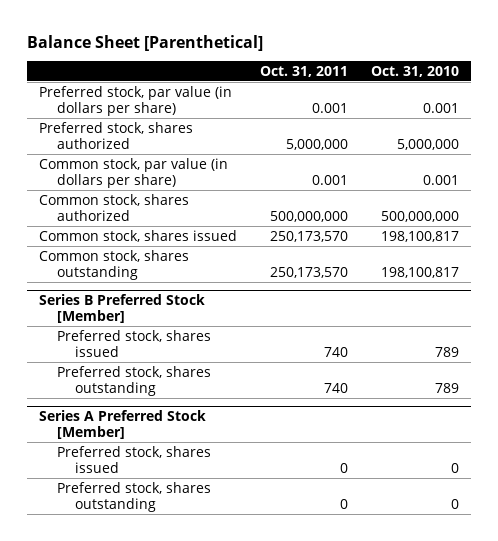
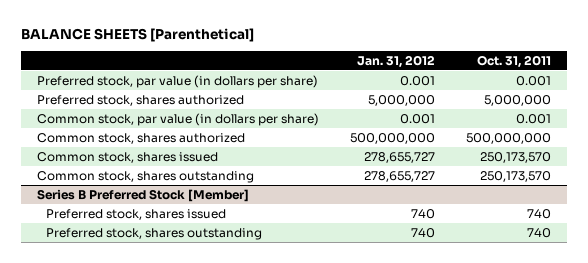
- Balance Sheet [Parenthetical]
+ BALANCE SHEETS [Parenthetical]
- | Oct. 31, 2011 | Oct. 31, 2010
+ | Jan. 31, 2012 | Oct. 31, 2011
- Series A Preferred Stock [Member]
- Preferred stock, shares issued | 0 | 0
- Preferred stock, shares outstanding | 0 | 0

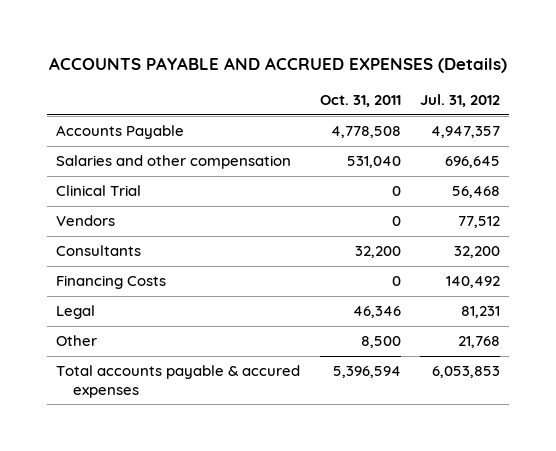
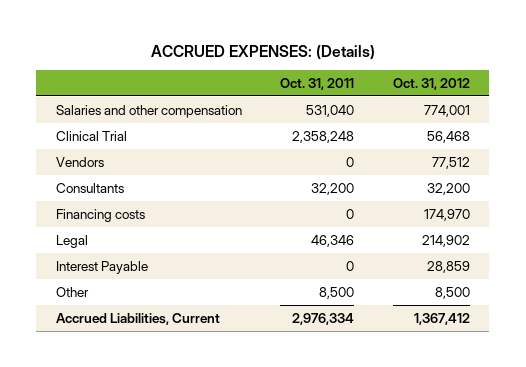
- ACCOUNTS PAYABLE AND ACCRUED EXPENSES (Details)
+ ACCRUED EXPENSES: (Details)
- | Oct. 31, 2011 | Jul. 31, 2012
+ | Oct. 31, 2011 | Oct. 31, 2012
- Accounts Payable | 4,778,508 | 4,947,357
- Clinical Trial | 0 | 56,468
+ Clinical Trial | 2,358,248 | 56,468
- Financing Costs | 0 | 140,492
+ Financing costs | 0 | 174,970
+ Interest Payable | 0 | 28,859
- Total accounts payable & accured expenses | 5,396,594 | 6,053,853
+ Accrued Liabilities, Current | 2,976,334 | 1,367,412

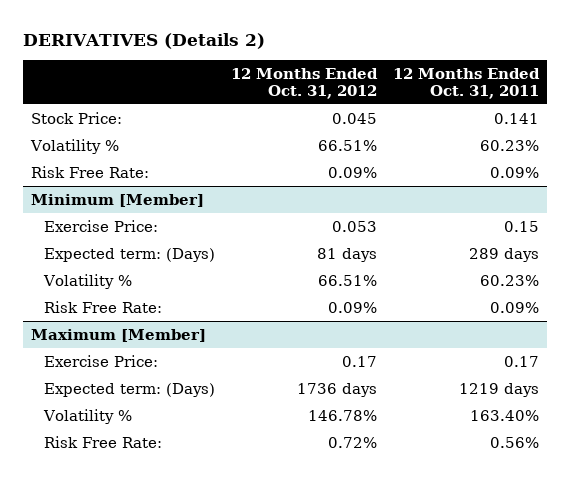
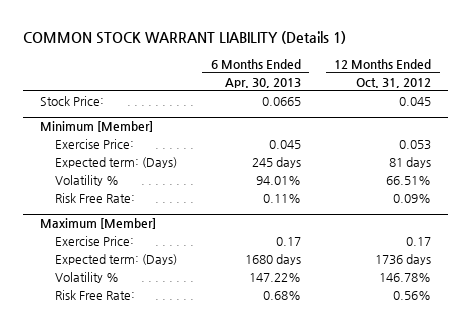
- DERIVATIVES (Details 2)
+ COMMON STOCK WARRANT LIABILITY (Details 1)
- | 12 Months Ended Oct. 31, 2012 | 12 Months Ended Oct. 31, 2011
+ | 6 Months Ended Apr. 30, 2013 | 12 Months Ended Oct. 31, 2012
- Volatility % | 66.51% | 60.23%
- Risk Free Rate: | 0.09% | 0.09%
@ Maximum [Member]
- Risk Free Rate: | 0.72% | 0.56%
+ Risk Free Rate: | 0.68% | 0.56%

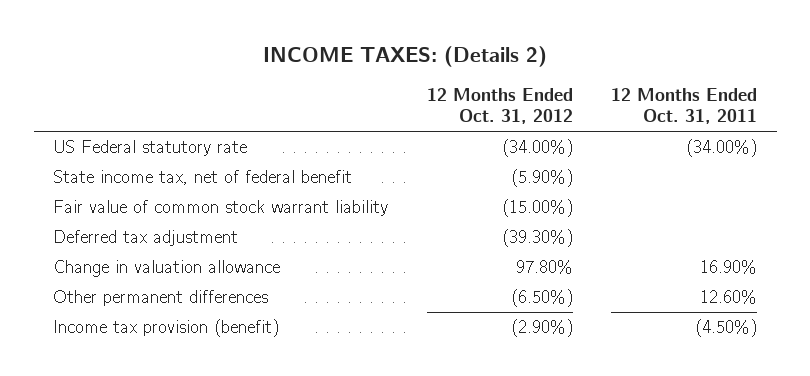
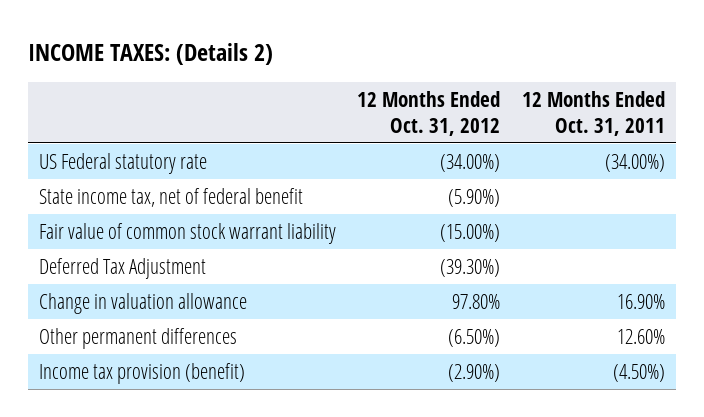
- Deferred tax adjustment | (39.30%) |
+ Deferred Tax Adjustment | (39.30%) |

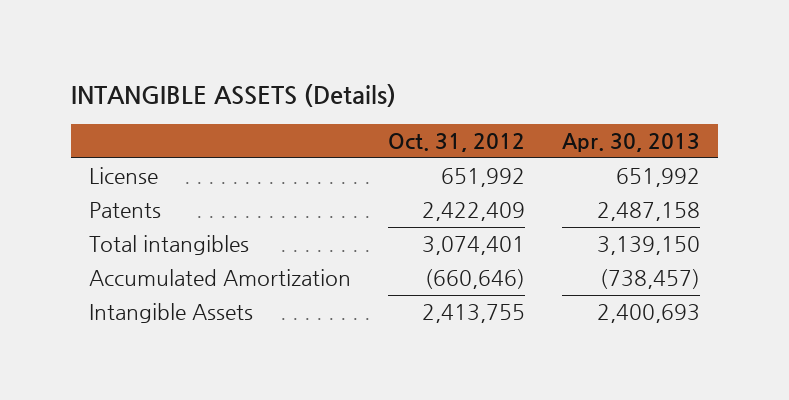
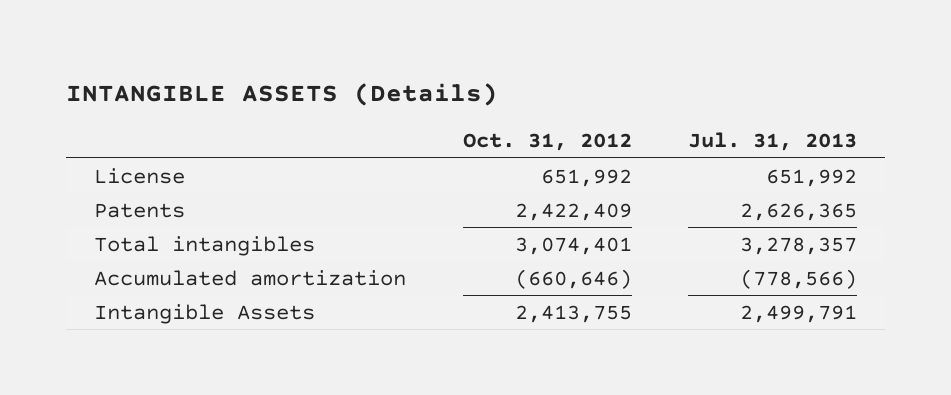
- | Oct. 31, 2012 | Apr. 30, 2013
+ | Oct. 31, 2012 | Jul. 31, 2013
- Accumulated Amortization | (660,646) | (738,457)
+ Accumulated amortization | (660,646) | (778,566)

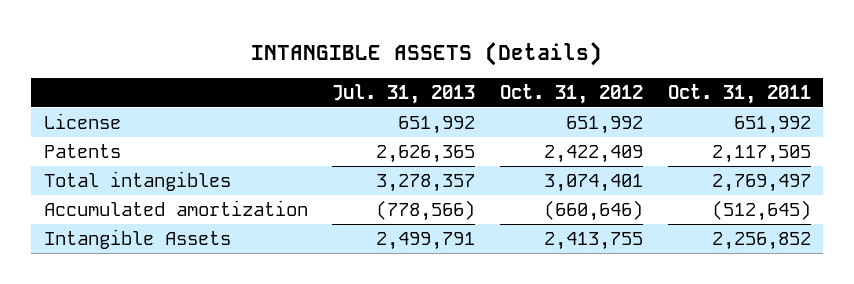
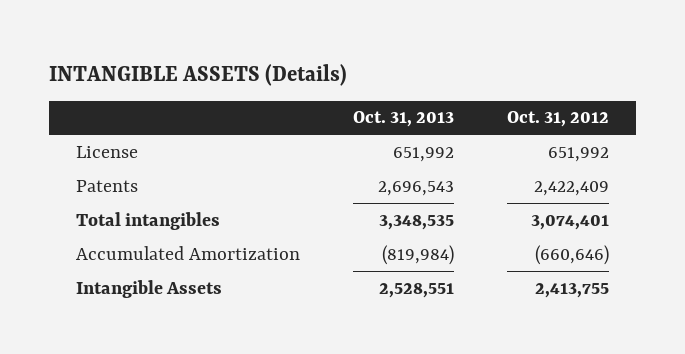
- | Jul. 31, 2013 | Oct. 31, 2012 | Oct. 31, 2011
+ | Oct. 31, 2013 | Oct. 31, 2012
- Accumulated amortization | (778,566) | (660,646) | (512,645)
+ Accumulated Amortization | (819,984) | (660,646)

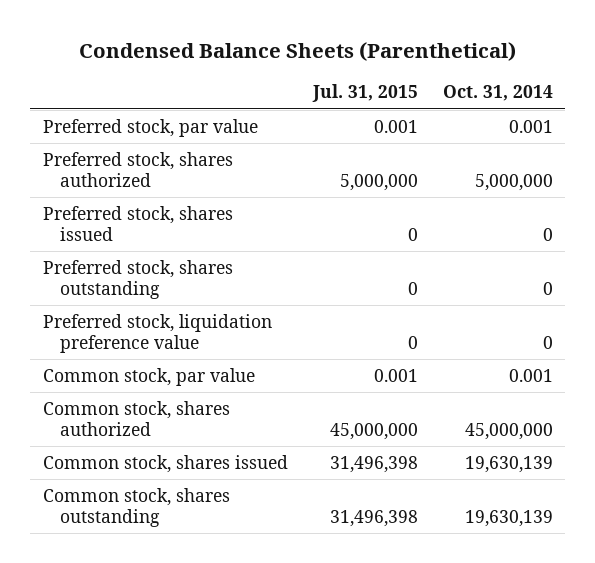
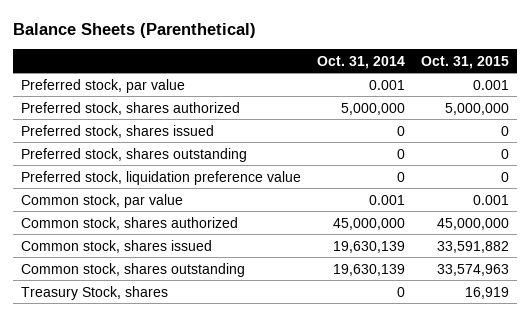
- Condensed Balance Sheets (Parenthetical)
+ Balance Sheets (Parenthetical)
- | Jul. 31, 2015 | Oct. 31, 2014
+ | Oct. 31, 2014 | Oct. 31, 2015
+ Treasury Stock, shares | 0 | 16,919

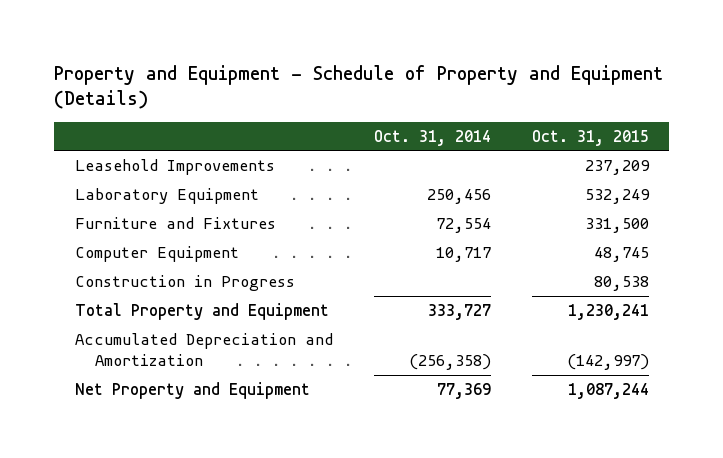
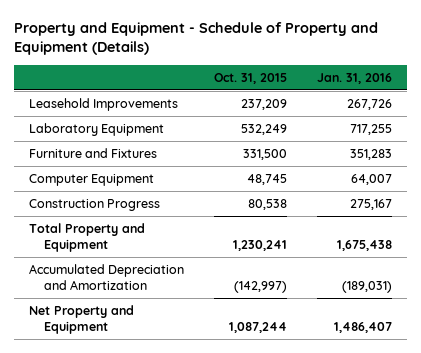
- | Oct. 31, 2014 | Oct. 31, 2015
+ | Oct. 31, 2015 | Jan. 31, 2016
- Construction in Progress | | 80,538
+ Construction Progress | 80,538 | 275,167

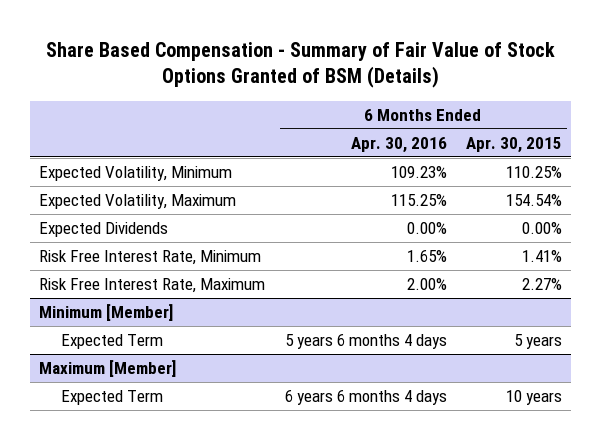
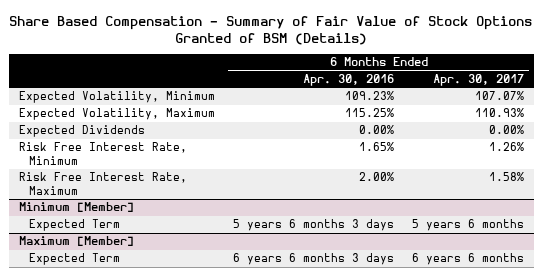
- | 6 Months Ended Apr. 30, 2016 | 6 Months Ended Apr. 30, 2015
+ | 6 Months Ended Apr. 30, 2016 | 6 Months Ended Apr. 30, 2017
@ Minimum [Member]
- Expected Term | 5 years 6 months 4 days | 5 years
+ Expected Term | 5 years 6 months 3 days | 5 years 6 months
@ Maximum [Member]
- Expected Term | 6 years 6 months 4 days | 10 years
+ Expected Term | 6 years 6 months 3 days | 6 years 6 months

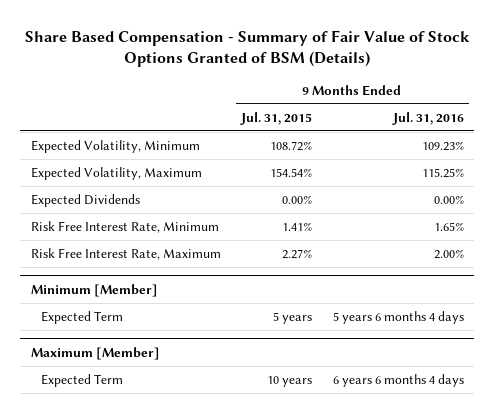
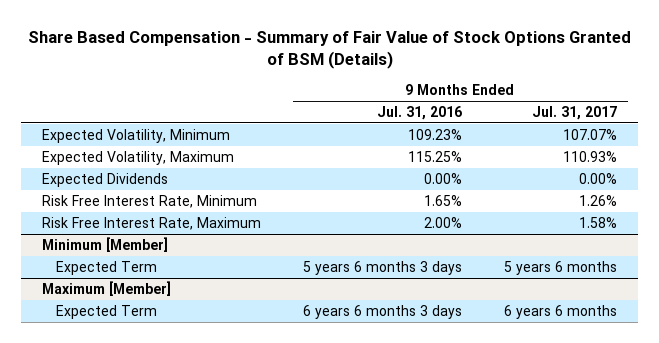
- | 9 Months Ended Jul. 31, 2015 | 9 Months Ended Jul. 31, 2016
+ | 9 Months Ended Jul. 31, 2016 | 9 Months Ended Jul. 31, 2017
@ Minimum [Member]
- Expected Term | 5 years | 5 years 6 months 4 days
+ Expected Term | 5 years 6 months 3 days | 5 years 6 months
@ Maximum [Member]
- Expected Term | 10 years | 6 years 6 months 4 days
+ Expected Term | 6 years 6 months 3 days | 6 years 6 months

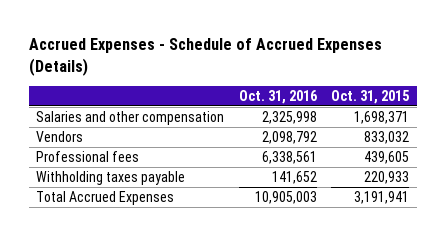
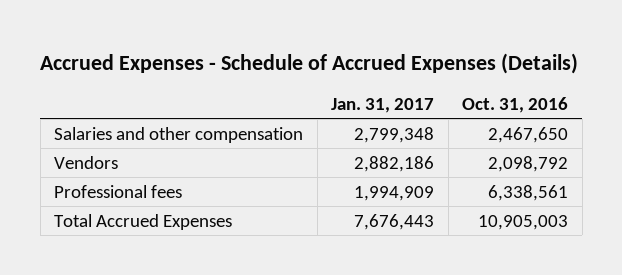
- | Oct. 31, 2016 | Oct. 31, 2015
+ | Jan. 31, 2017 | Oct. 31, 2016
- Salaries and other compensation | 2,325,998 | 1,698,371
+ Salaries and other compensation | 2,799,348 | 2,467,650
- Withholding taxes payable | 141,652 | 220,933

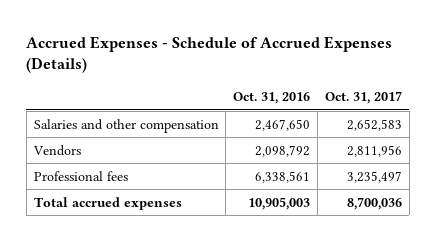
- | Jan. 31, 2017 | Oct. 31, 2016
+ | Oct. 31, 2016 | Oct. 31, 2017
- Total Accrued Expenses | 7,676,443 | 10,905,003
+ Total accrued expenses | 10,905,003 | 8,700,036

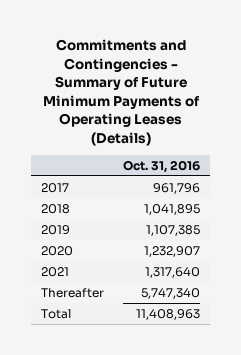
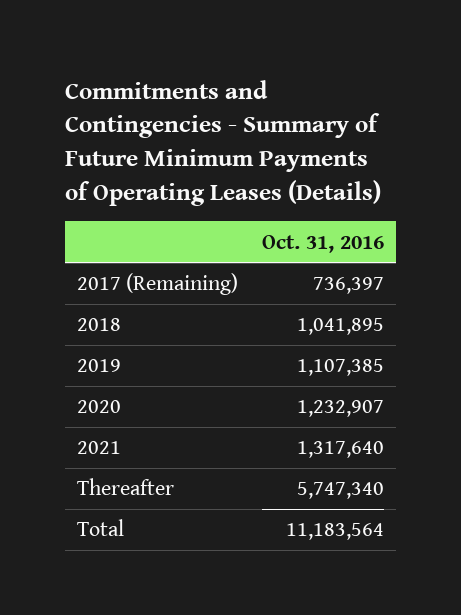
- 2017 | 961,796
+ 2017 (Remaining) | 736,397
- Total | 11,408,963
+ Total | 11,183,564

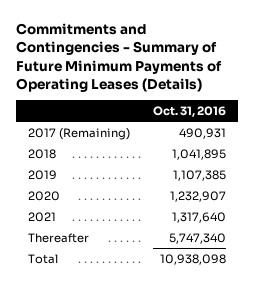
- 2017 (Remaining) | 736,397
+ 2017 (Remaining) | 490,931
- Total | 11,183,564
+ Total | 10,938,098

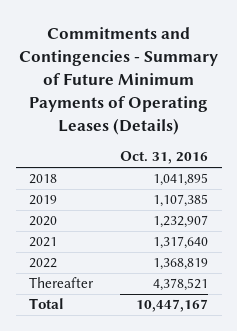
- 2017 (Remaining) | 490,931
- Thereafter | 5,747,340
- Total | 10,938,098
+ 2022 | 1,368,819
+ Thereafter | 4,378,521
+ Total | 10,447,167

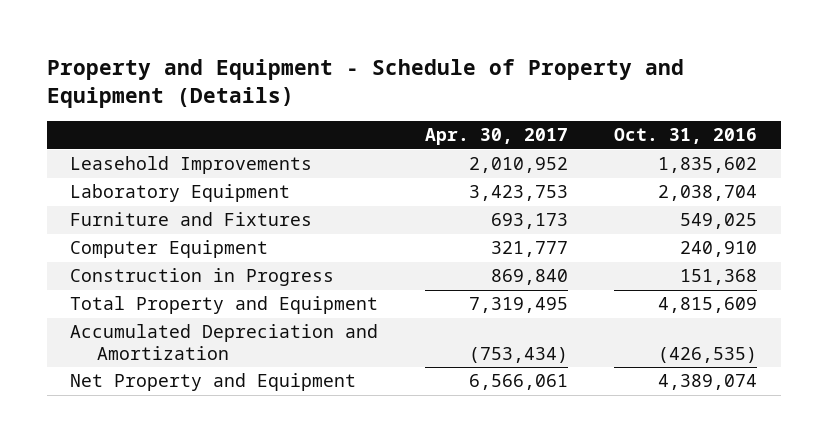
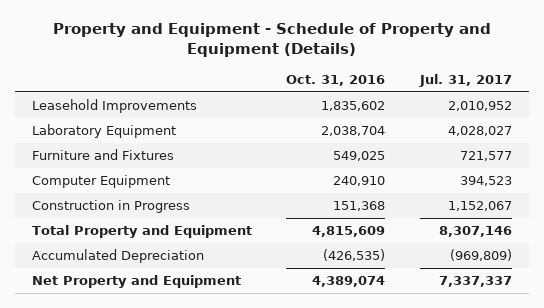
- | Apr. 30, 2017 | Oct. 31, 2016
+ | Oct. 31, 2016 | Jul. 31, 2017
- Accumulated Depreciation and Amortization | (753,434) | (426,535)
+ Accumulated Depreciation | (426,535) | (969,809)

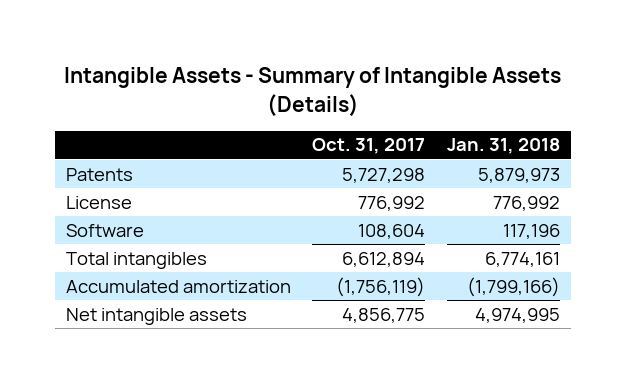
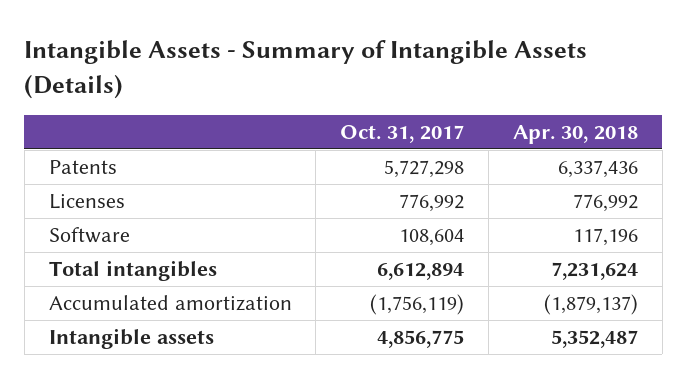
- | Oct. 31, 2017 | Jan. 31, 2018
+ | Oct. 31, 2017 | Apr. 30, 2018
- License | 776,992 | 776,992
+ Licenses | 776,992 | 776,992
- Net intangible assets | 4,856,775 | 4,974,995
+ Intangible assets | 4,856,775 | 5,352,487

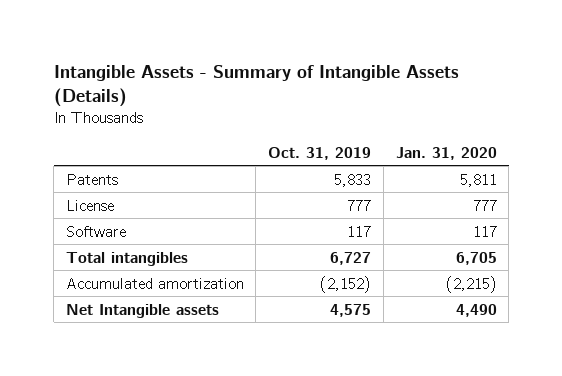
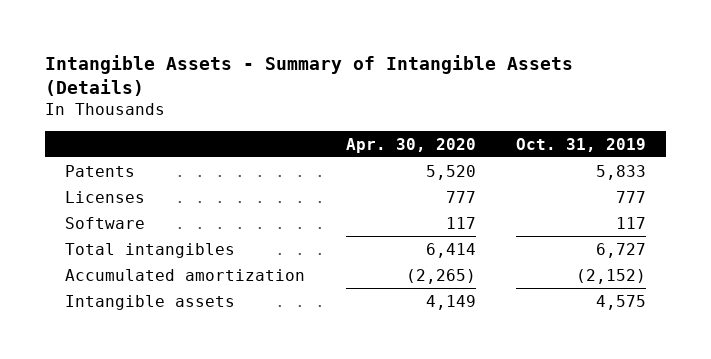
- | Oct. 31, 2019 | Jan. 31, 2020
+ | Apr. 30, 2020 | Oct. 31, 2019
- License | 777 | 777
+ Licenses | 777 | 777
- Net Intangible assets | 4,575 | 4,490
+ Intangible assets | 4,149 | 4,575

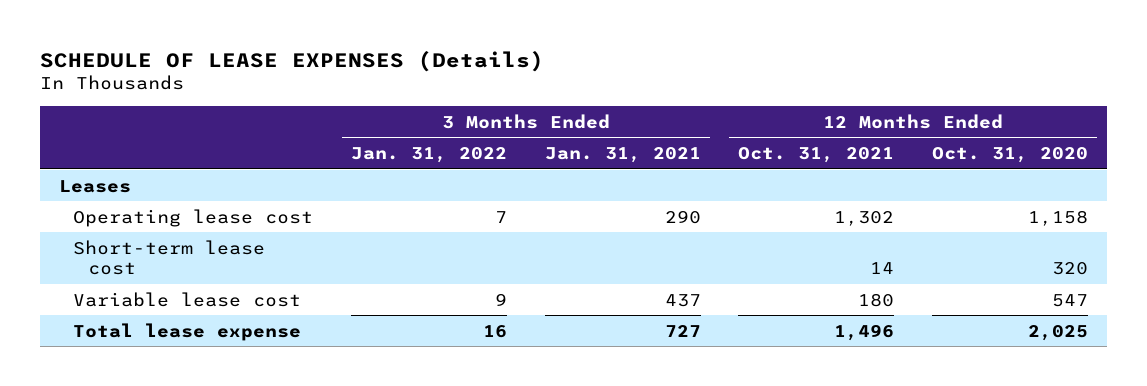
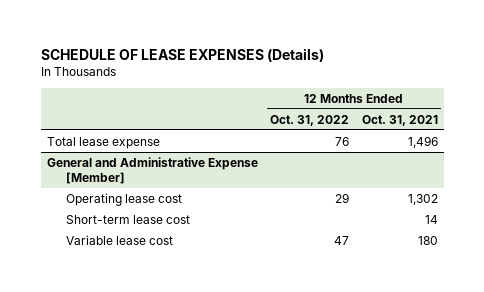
- | 3 Months Ended Jan. 31, 2022 | 3 Months Ended Jan. 31, 2021 | 12 Months Ended Oct. 31, 2021 | 12 Months Ended Oct. 31, 2020
+ | 12 Months Ended Oct. 31, 2022 | 12 Months Ended Oct. 31, 2021
- Leases
moved up: Total lease expense | 76 | 1,496
+ General and Administrative Expense [Member]

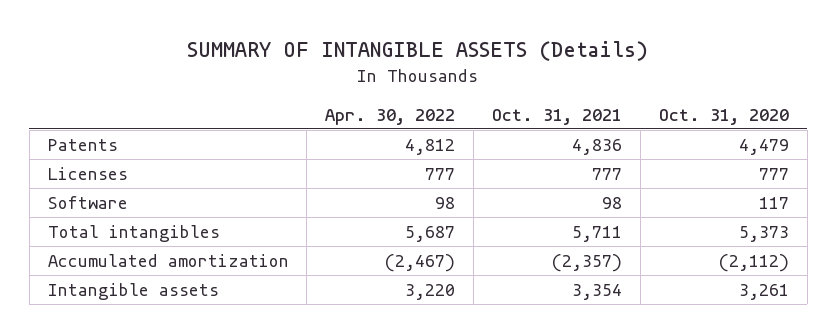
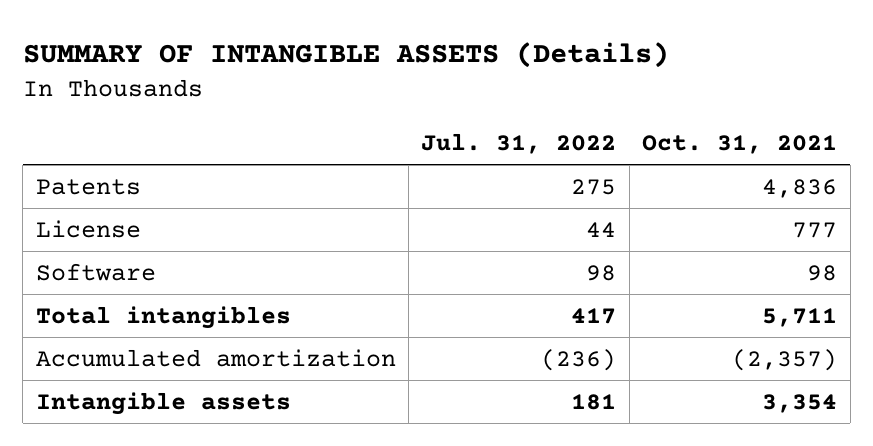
- | Apr. 30, 2022 | Oct. 31, 2021 | Oct. 31, 2020
+ | Jul. 31, 2022 | Oct. 31, 2021
- Licenses | 777 | 777 | 777
+ License | 44 | 777

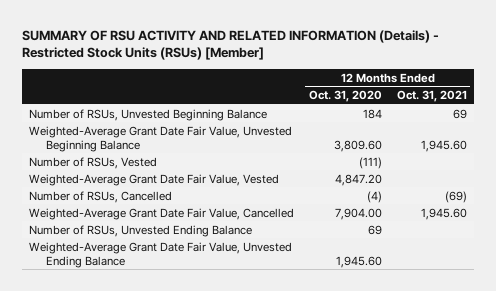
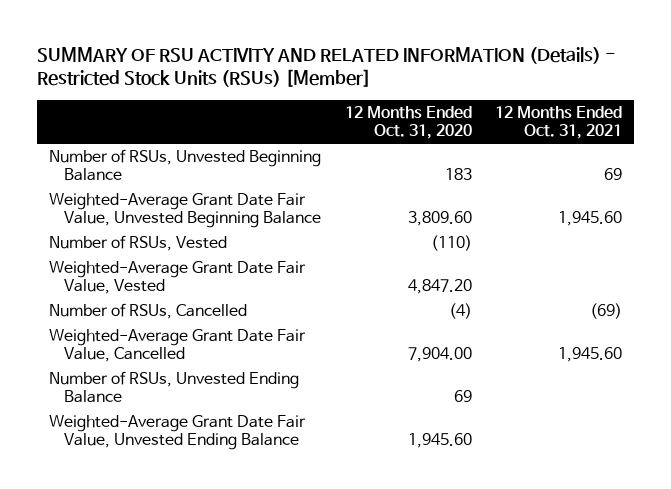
- Number of RSUs, Unvested Beginning Balance | 184 | 69
+ Number of RSUs, Unvested Beginning Balance | 183 | 69
- Number of RSUs, Vested | (111) |
+ Number of RSUs, Vested | (110) |

